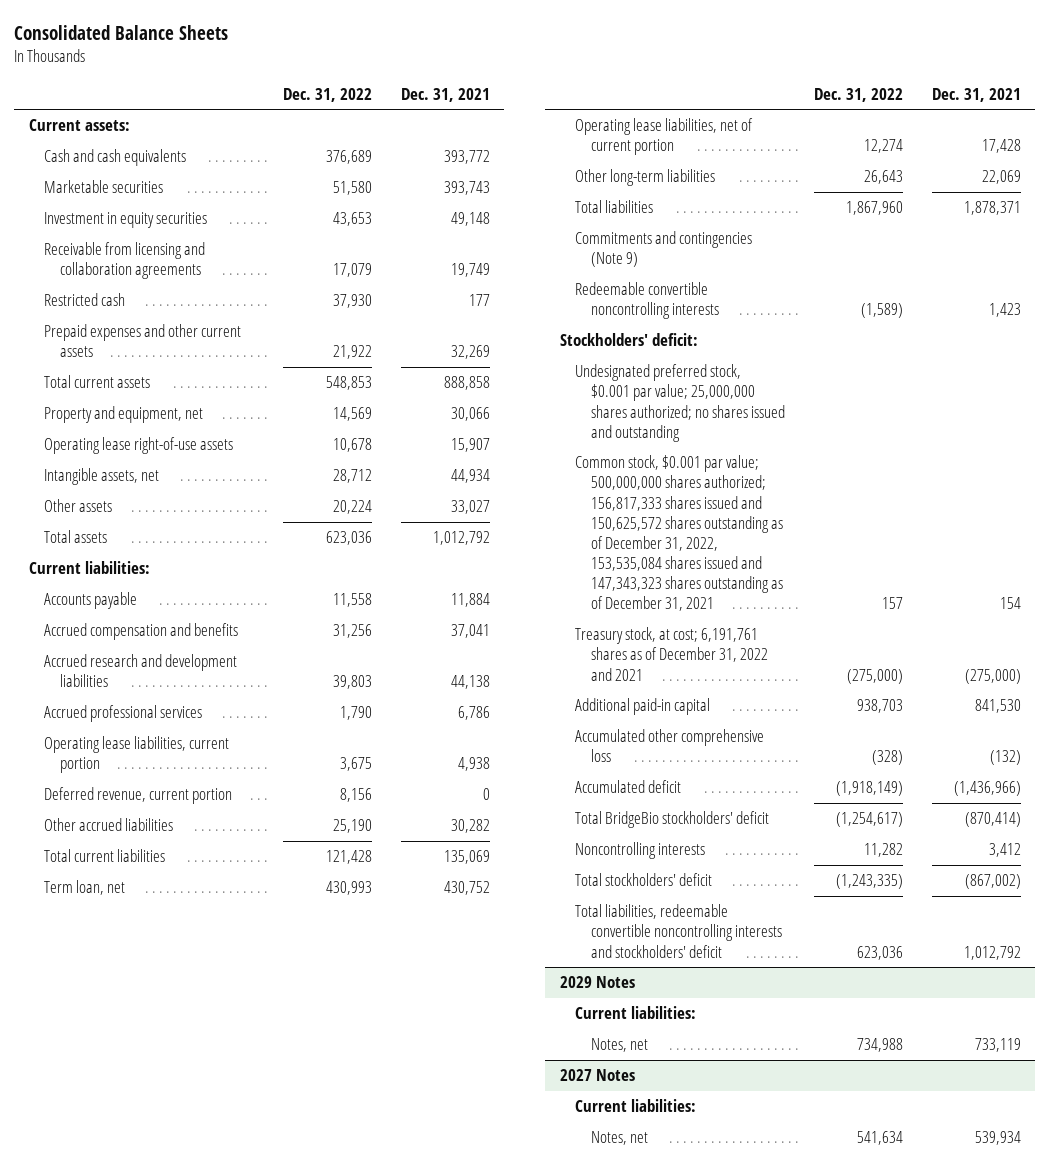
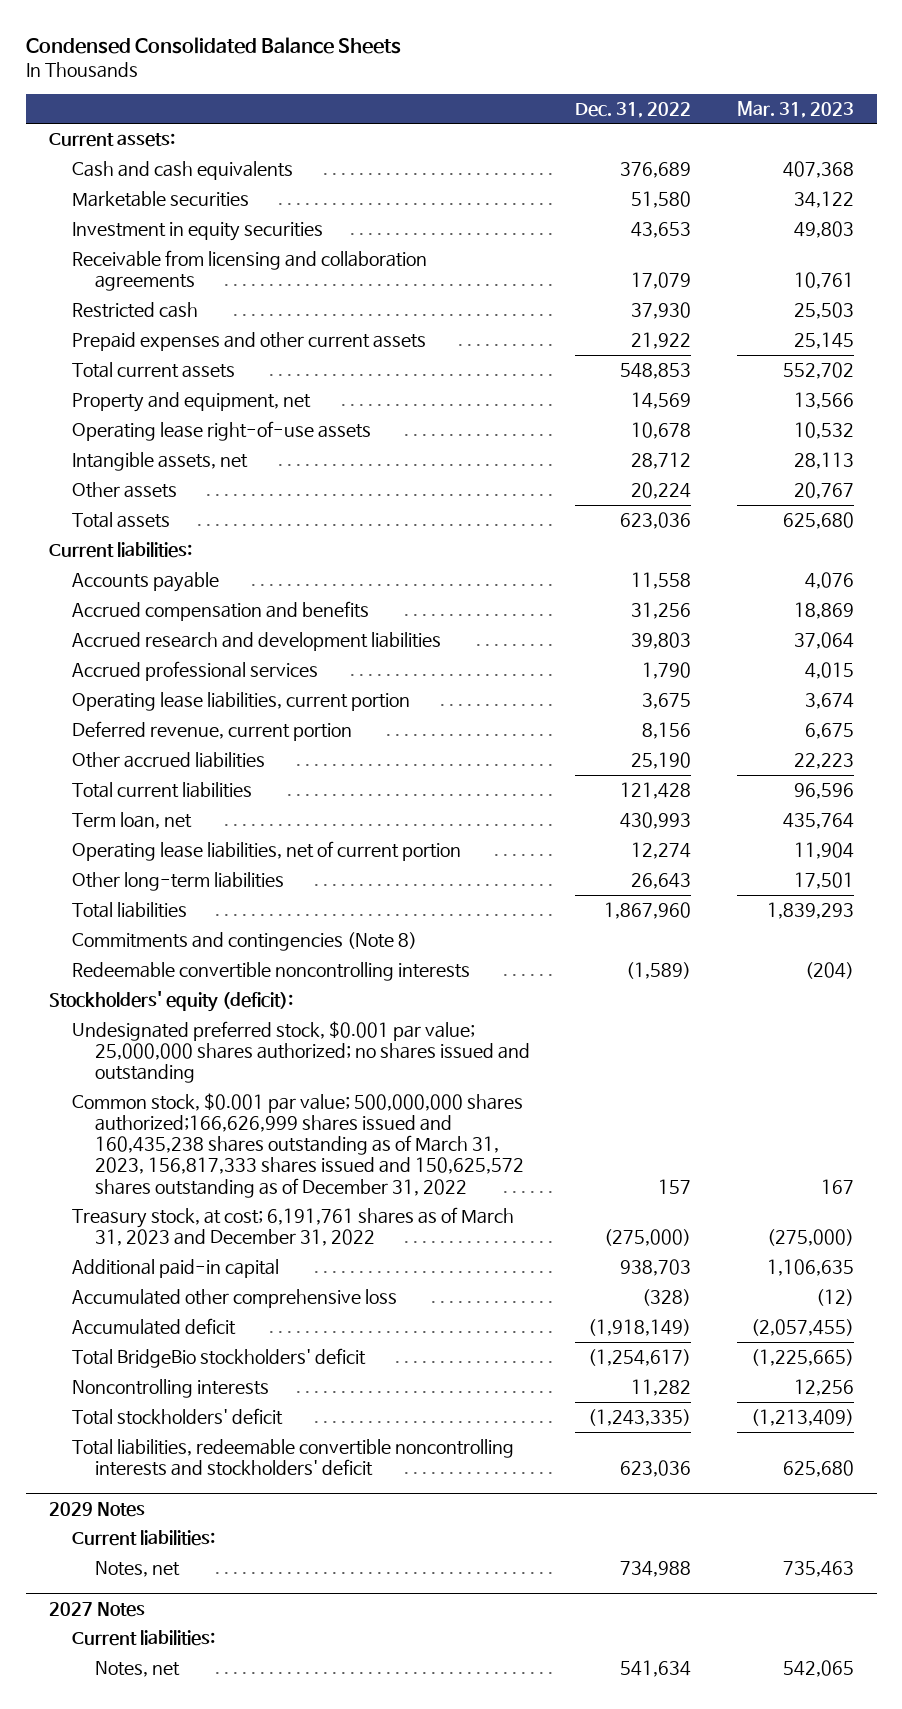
- Consolidated Balance Sheets
+ Condensed Consolidated Balance Sheets
- | Dec. 31, 2022 | Dec. 31, 2021
+ | Dec. 31, 2022 | Mar. 31, 2023
- Commitments and contingencies (Note 9)
+ Commitments and contingencies (Note 8)
- Stockholders' deficit:
+ Stockholders' equity (deficit):
- Common stock, $0.001 par value; 500,000,000 shares authorized; 156,817,333 shares issued and 150,625,572 shares outstanding as of December 31, 2022, 153,535,084 shares issued and 147,343,323 shares outstanding as of December 31, 2021 | 157 | 154
- Treasury stock, at cost; 6,191,761 shares as of December 31, 2022 and 2021 | (275,000) | (275,000)
+ Common stock, $0.001 par value; 500,000,000 shares authorized;166,626,999 shares issued and 160,435,238 shares outstanding as of March 31, 2023, 156,817,333 shares issued and 150,625,572 shares outstanding as of December 31, 2022 | 157 | 167
+ Treasury stock, at cost; 6,191,761 shares as of March 31, 2023 and December 31, 2022 | (275,000) | (275,000)

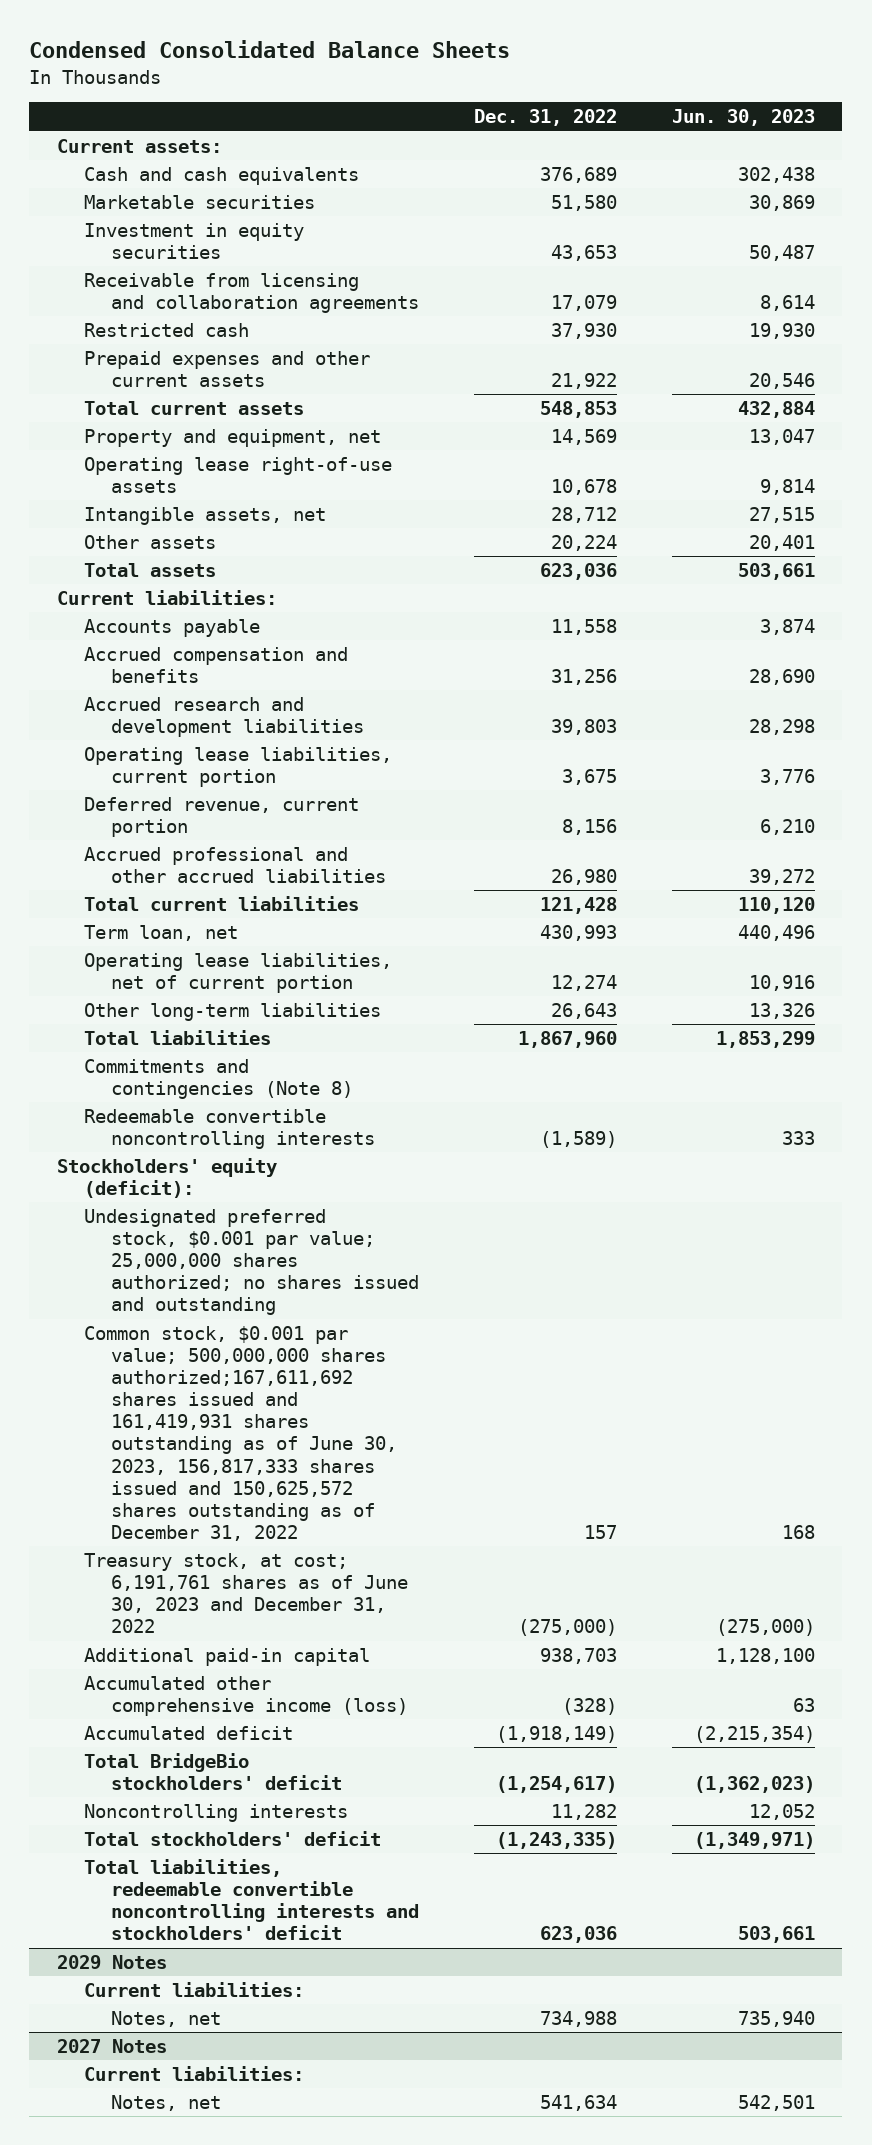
- | Dec. 31, 2022 | Mar. 31, 2023
+ | Dec. 31, 2022 | Jun. 30, 2023
- Accrued professional services | 1,790 | 4,015
- Other accrued liabilities | 25,190 | 22,223
+ Accrued professional and other accrued liabilities | 26,980 | 39,272
- Common stock, $0.001 par value; 500,000,000 shares authorized;166,626,999 shares issued and 160,435,238 shares outstanding as of March 31, 2023, 156,817,333 shares issued and 150,625,572 shares outstanding as of December 31, 2022 | 157 | 167
- Treasury stock, at cost; 6,191,761 shares as of March 31, 2023 and December 31, 2022 | (275,000) | (275,000)
+ Common stock, $0.001 par value; 500,000,000 shares authorized;167,611,692 shares issued and 161,419,931 shares outstanding as of June 30, 2023, 156,817,333 shares issued and 150,625,572 shares outstanding as of December 31, 2022 | 157 | 168
+ Treasury stock, at cost; 6,191,761 shares as of June 30, 2023 and December 31, 2022 | (275,000) | (275,000)
- Accumulated other comprehensive loss | (328) | (12)
+ Accumulated other comprehensive income (loss) | (328) | 63

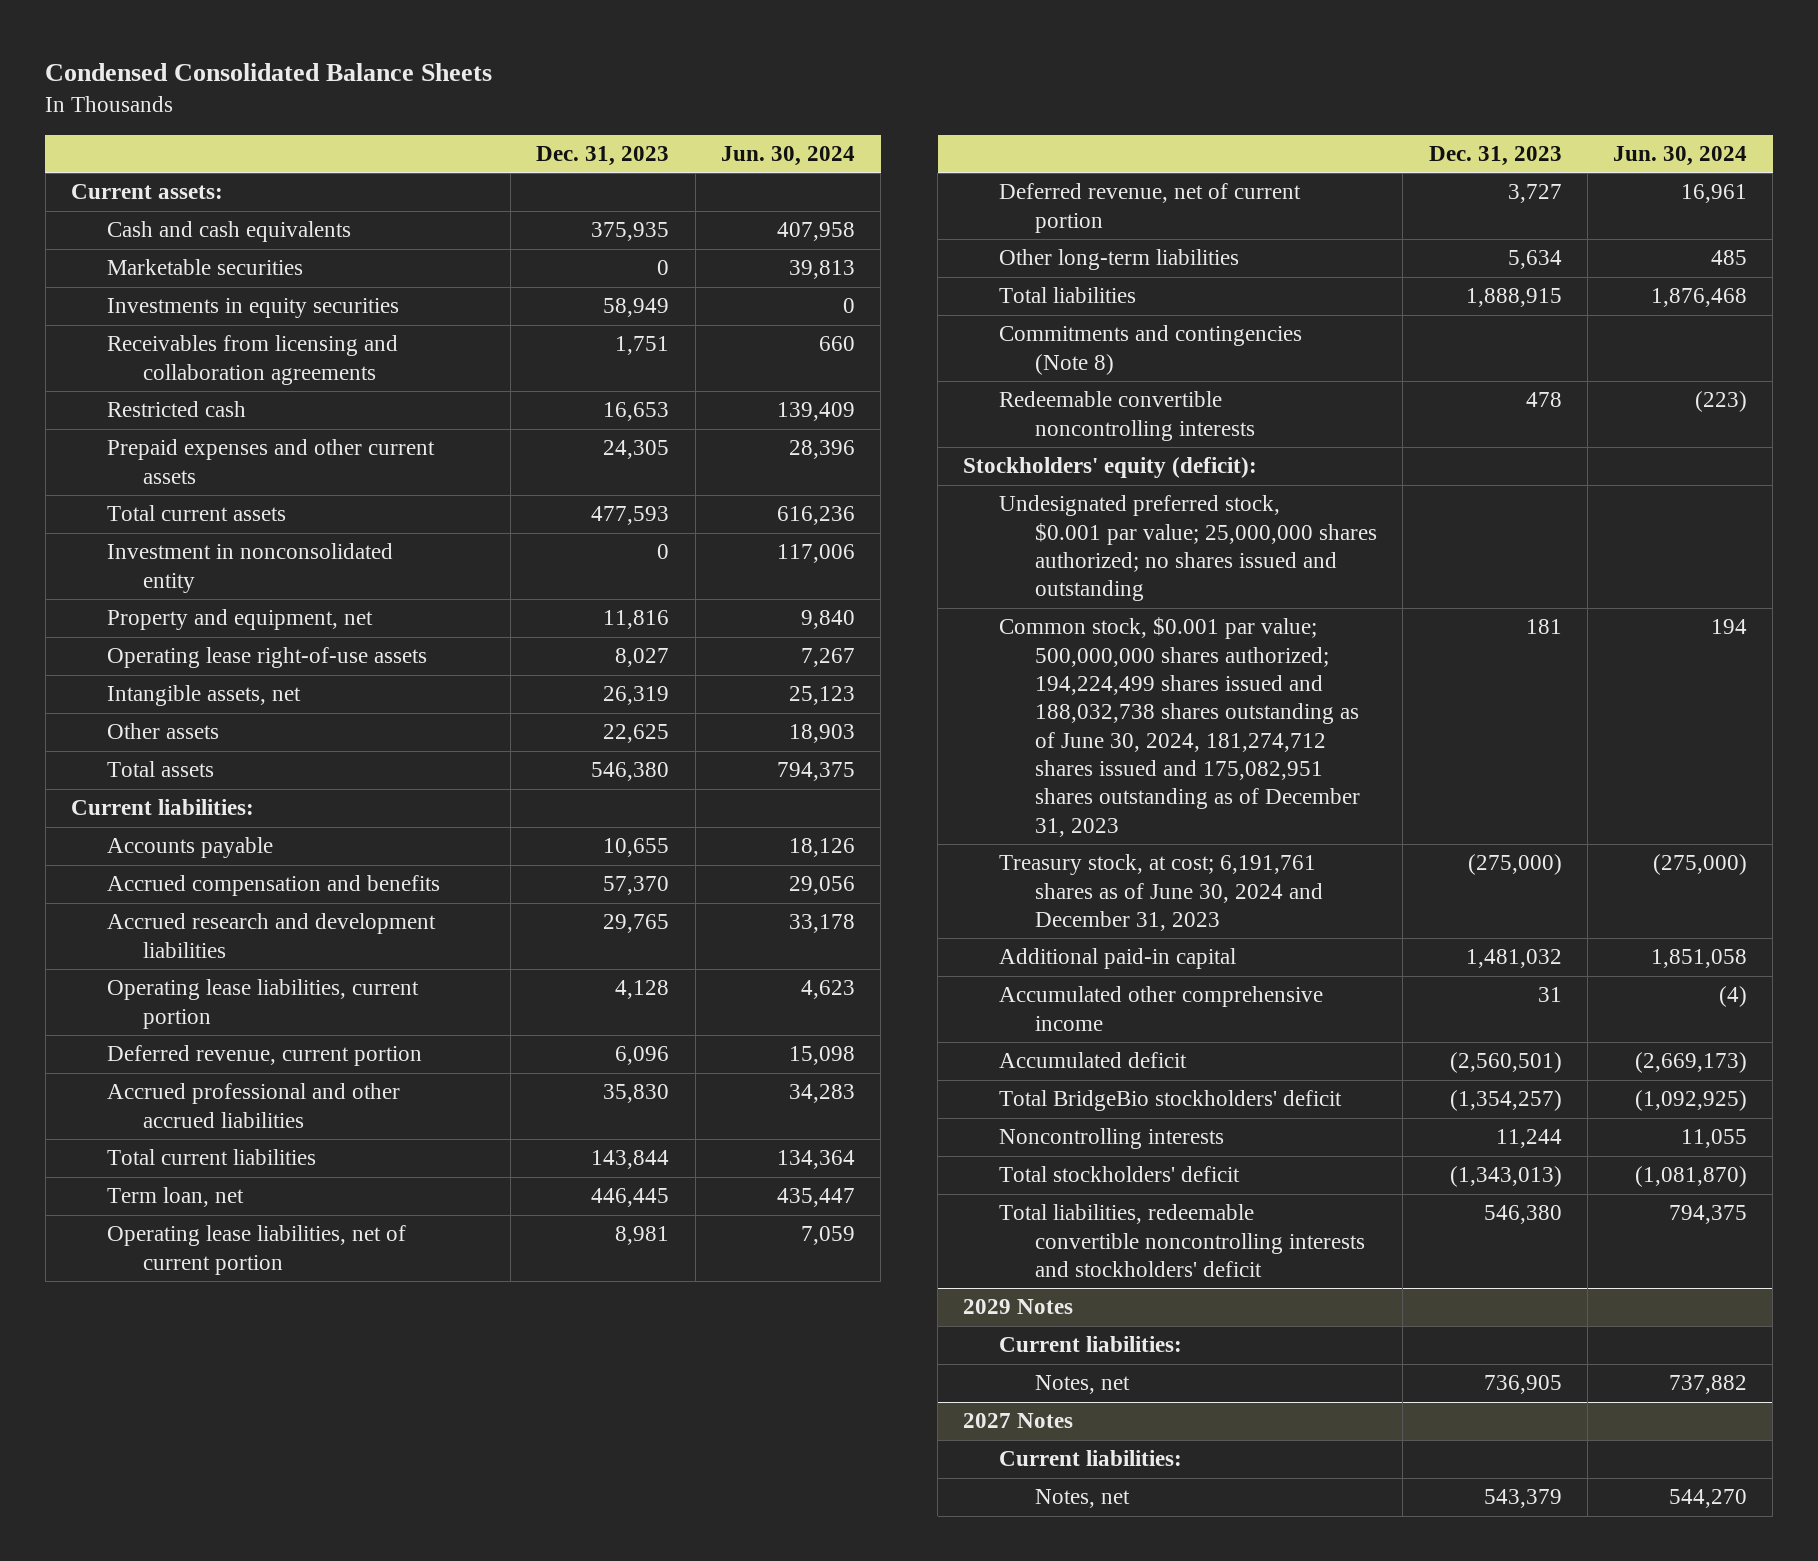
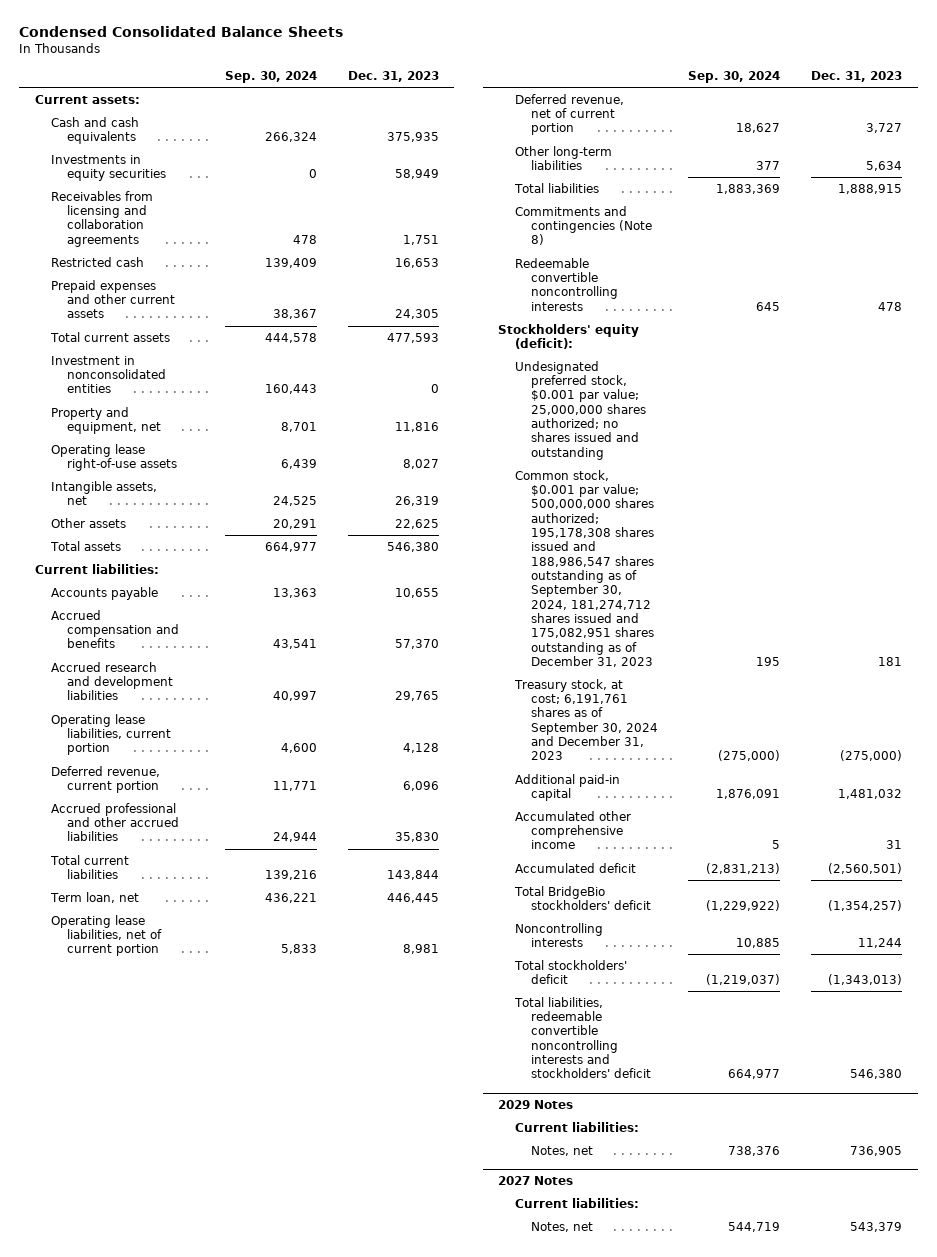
- | Dec. 31, 2023 | Jun. 30, 2024
+ | Sep. 30, 2024 | Dec. 31, 2023
- Marketable securities | 0 | 39,813
- Investment in nonconsolidated entity | 0 | 117,006
+ Investment in nonconsolidated entities | 160,443 | 0
- Common stock, $0.001 par value; 500,000,000 shares authorized; 194,224,499 shares issued and 188,032,738 shares outstanding as of June 30, 2024, 181,274,712 shares issued and 175,082,951 shares outstanding as of December 31, 2023 | 181 | 194
- Treasury stock, at cost; 6,191,761 shares as of June 30, 2024 and December 31, 2023 | (275,000) | (275,000)
+ Common stock, $0.001 par value; 500,000,000 shares authorized; 195,178,308 shares issued and 188,986,547 shares outstanding as of September 30, 2024, 181,274,712 shares issued and 175,082,951 shares outstanding as of December 31, 2023 | 195 | 181
+ Treasury stock, at cost; 6,191,761 shares as of September 30, 2024 and December 31, 2023 | (275,000) | (275,000)

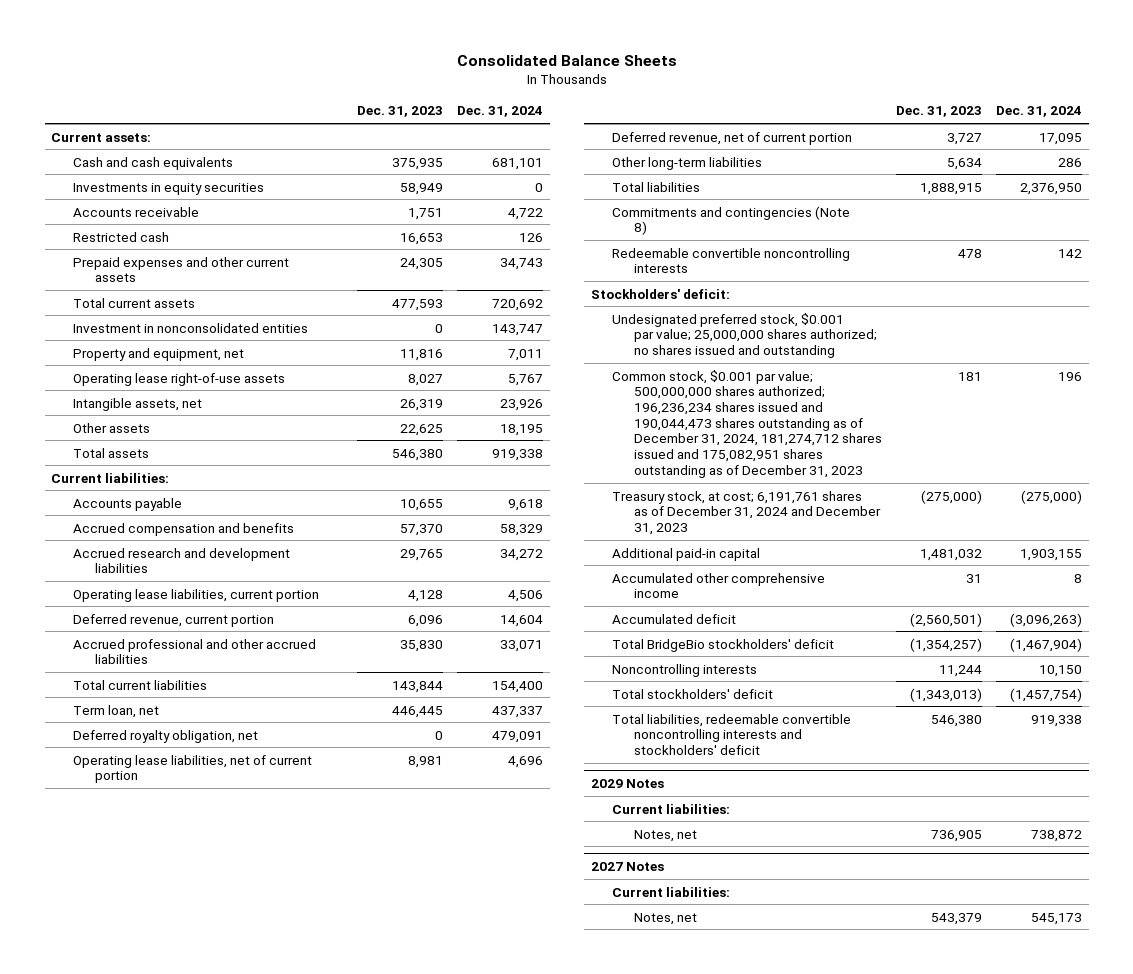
- Condensed Consolidated Balance Sheets
+ Consolidated Balance Sheets
- | Sep. 30, 2024 | Dec. 31, 2023
+ | Dec. 31, 2023 | Dec. 31, 2024
- Receivables from licensing and collaboration agreements | 478 | 1,751
+ Accounts receivable | 1,751 | 4,722
+ Deferred royalty obligation, net | 0 | 479,091
- Stockholders' equity (deficit):
+ Stockholders' deficit:
- Common stock, $0.001 par value; 500,000,000 shares authorized; 195,178,308 shares issued and 188,986,547 shares outstanding as of September 30, 2024, 181,274,712 shares issued and 175,082,951 shares outstanding as of December 31, 2023 | 195 | 181
- Treasury stock, at cost; 6,191,761 shares as of September 30, 2024 and December 31, 2023 | (275,000) | (275,000)
+ Common stock, $0.001 par value; 500,000,000 shares authorized; 196,236,234 shares issued and 190,044,473 shares outstanding as of December 31, 2024, 181,274,712 shares issued and 175,082,951 shares outstanding as of December 31, 2023 | 181 | 196
+ Treasury stock, at cost; 6,191,761 shares as of December 31, 2024 and December 31, 2023 | (275,000) | (275,000)

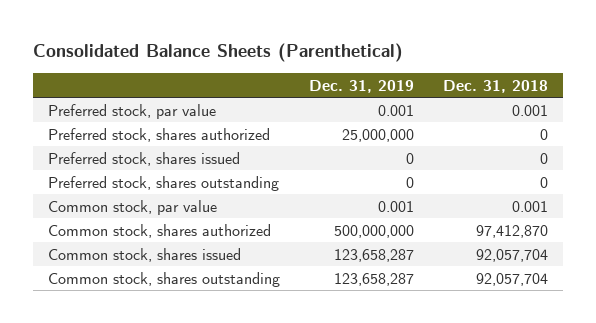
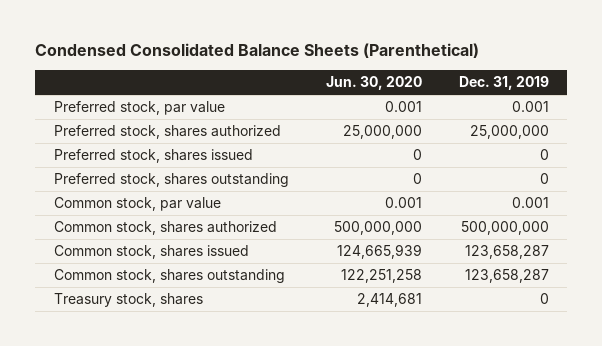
- Consolidated Balance Sheets (Parenthetical)
+ Condensed Consolidated Balance Sheets (Parenthetical)
- | Dec. 31, 2019 | Dec. 31, 2018
+ | Jun. 30, 2020 | Dec. 31, 2019
+ Treasury stock, shares | 2,414,681 | 0

